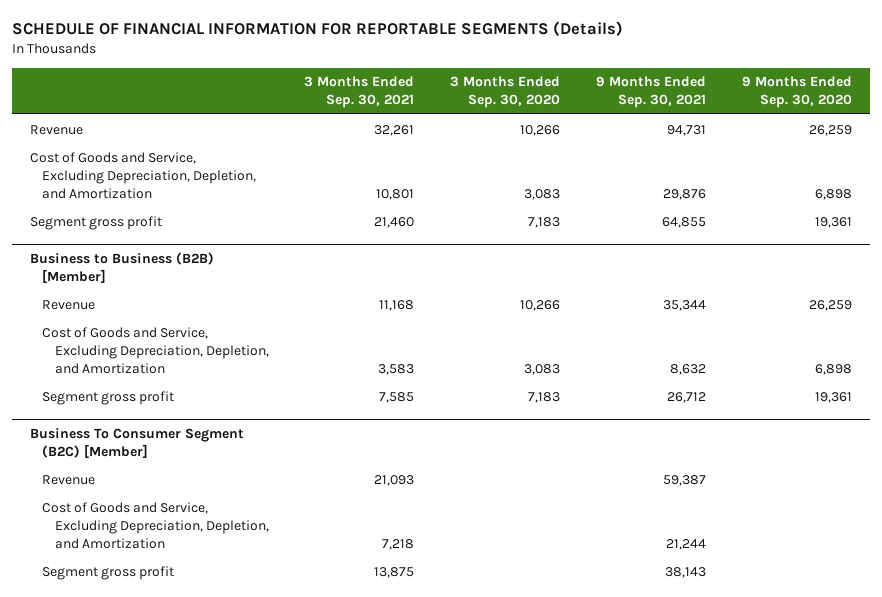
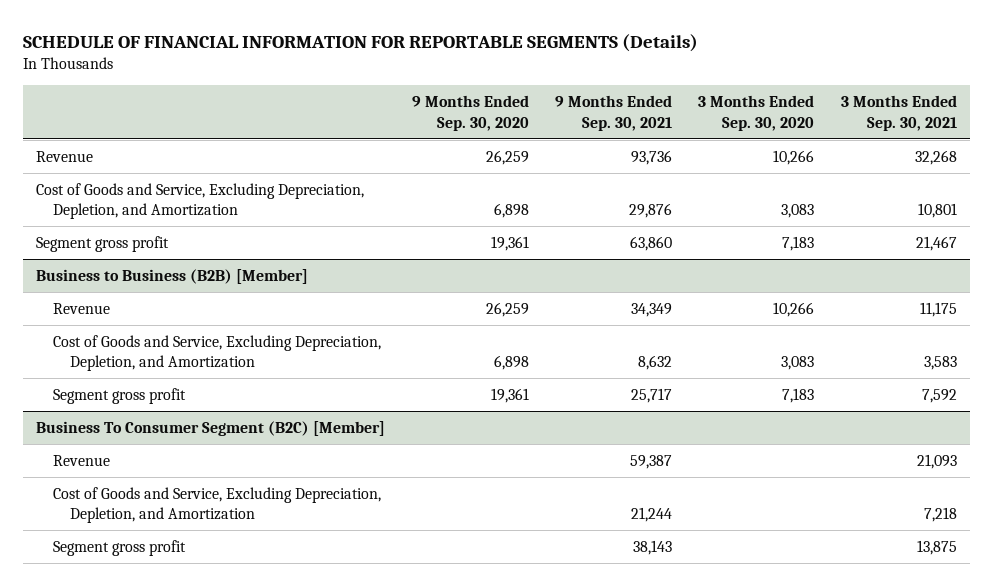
- | 3 Months Ended Sep. 30, 2021 | 3 Months Ended Sep. 30, 2020 | 9 Months Ended Sep. 30, 2021 | 9 Months Ended Sep. 30, 2020
+ | 9 Months Ended Sep. 30, 2020 | 9 Months Ended Sep. 30, 2021 | 3 Months Ended Sep. 30, 2020 | 3 Months Ended Sep. 30, 2021
- Revenue | 32,261 | 10,266 | 94,731 | 26,259
+ Revenue | 26,259 | 93,736 | 10,266 | 32,268
- Segment gross profit | 21,460 | 7,183 | 64,855 | 19,361
+ Segment gross profit | 19,361 | 63,860 | 7,183 | 21,467
@ Business to Business (B2B) [Member]
- Revenue | 11,168 | 10,266 | 35,344 | 26,259
+ Revenue | 26,259 | 34,349 | 10,266 | 11,175
- Segment gross profit | 7,585 | 7,183 | 26,712 | 19,361
+ Segment gross profit | 19,361 | 25,717 | 7,183 | 7,592

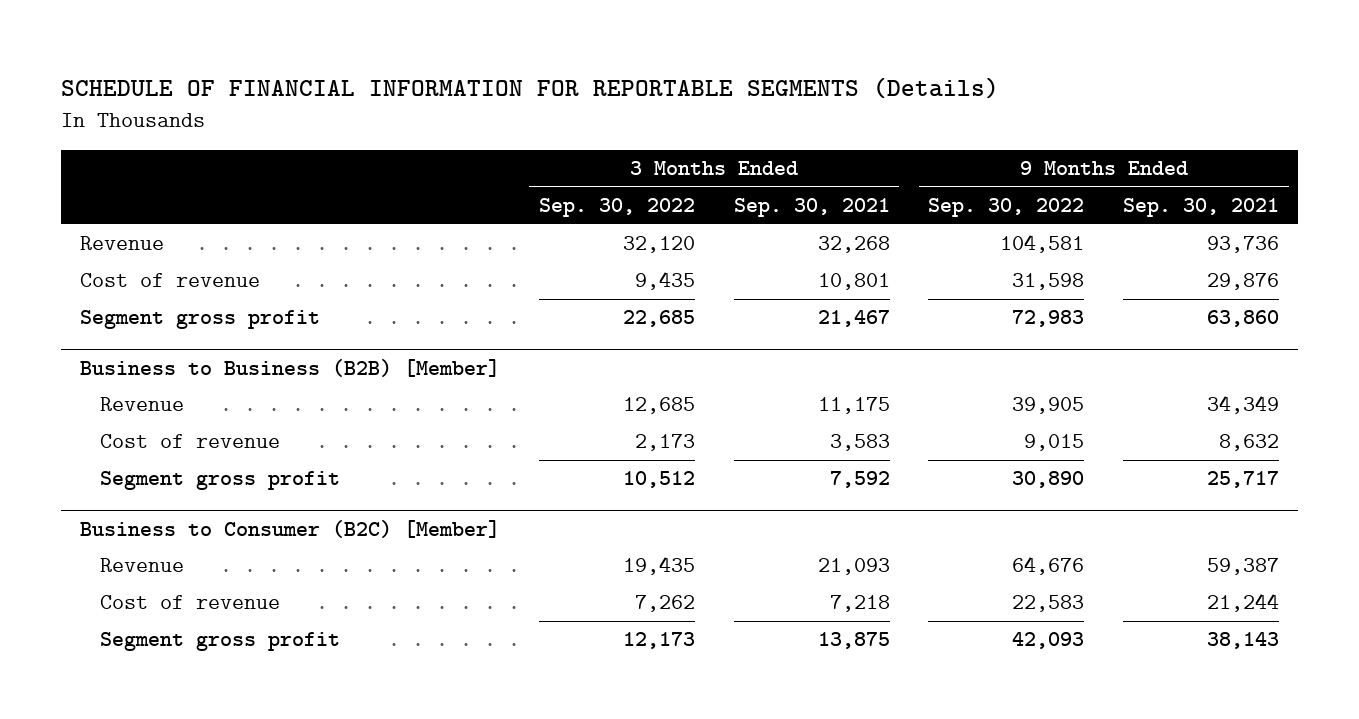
- | 9 Months Ended Sep. 30, 2020 | 9 Months Ended Sep. 30, 2021 | 3 Months Ended Sep. 30, 2020 | 3 Months Ended Sep. 30, 2021
+ | 3 Months Ended Sep. 30, 2022 | 3 Months Ended Sep. 30, 2021 | 9 Months Ended Sep. 30, 2022 | 9 Months Ended Sep. 30, 2021
- Cost of Goods and Service, Excluding Depreciation, Depletion, and Amortization | 6,898 | 29,876 | 3,083 | 10,801
+ Cost of revenue | 9,435 | 10,801 | 31,598 | 29,876
@ Business to Business (B2B) [Member]
- Cost of Goods and Service, Excluding Depreciation, Depletion, and Amortization | 6,898 | 8,632 | 3,083 | 3,583
+ Cost of revenue | 2,173 | 3,583 | 9,015 | 8,632
- Business To Consumer Segment (B2C) [Member]
+ Business to Consumer (B2C) [Member]
- Cost of Goods and Service, Excluding Depreciation, Depletion, and Amortization | | 21,244 | | 7,218
+ Cost of revenue | 7,262 | 7,218 | 22,583 | 21,244

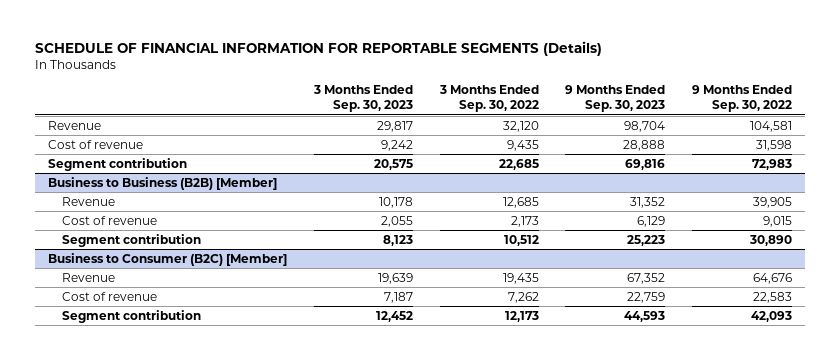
- | 3 Months Ended Sep. 30, 2022 | 3 Months Ended Sep. 30, 2021 | 9 Months Ended Sep. 30, 2022 | 9 Months Ended Sep. 30, 2021
+ | 3 Months Ended Sep. 30, 2023 | 3 Months Ended Sep. 30, 2022 | 9 Months Ended Sep. 30, 2023 | 9 Months Ended Sep. 30, 2022
- Segment gross profit | 22,685 | 21,467 | 72,983 | 63,860
+ Segment contribution | 20,575 | 22,685 | 69,816 | 72,983
@ Business to Business (B2B) [Member]
- Segment gross profit | 10,512 | 7,592 | 30,890 | 25,717
+ Segment contribution | 8,123 | 10,512 | 25,223 | 30,890
@ Business to Consumer (B2C) [Member]
- Segment gross profit | 12,173 | 13,875 | 42,093 | 38,143
+ Segment contribution | 12,452 | 12,173 | 44,593 | 42,093

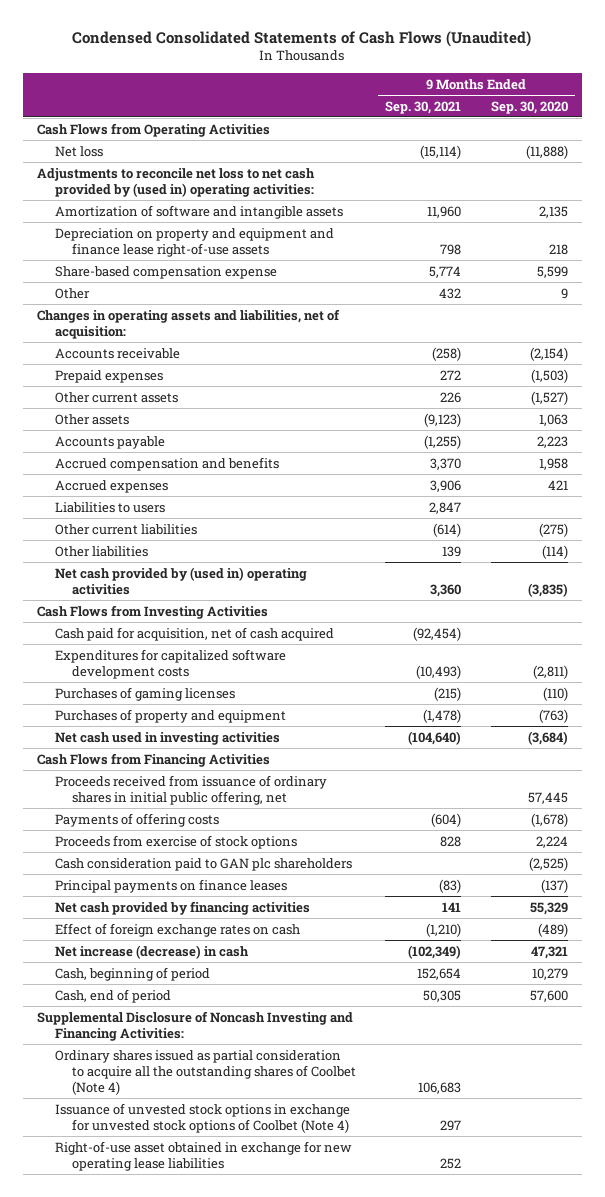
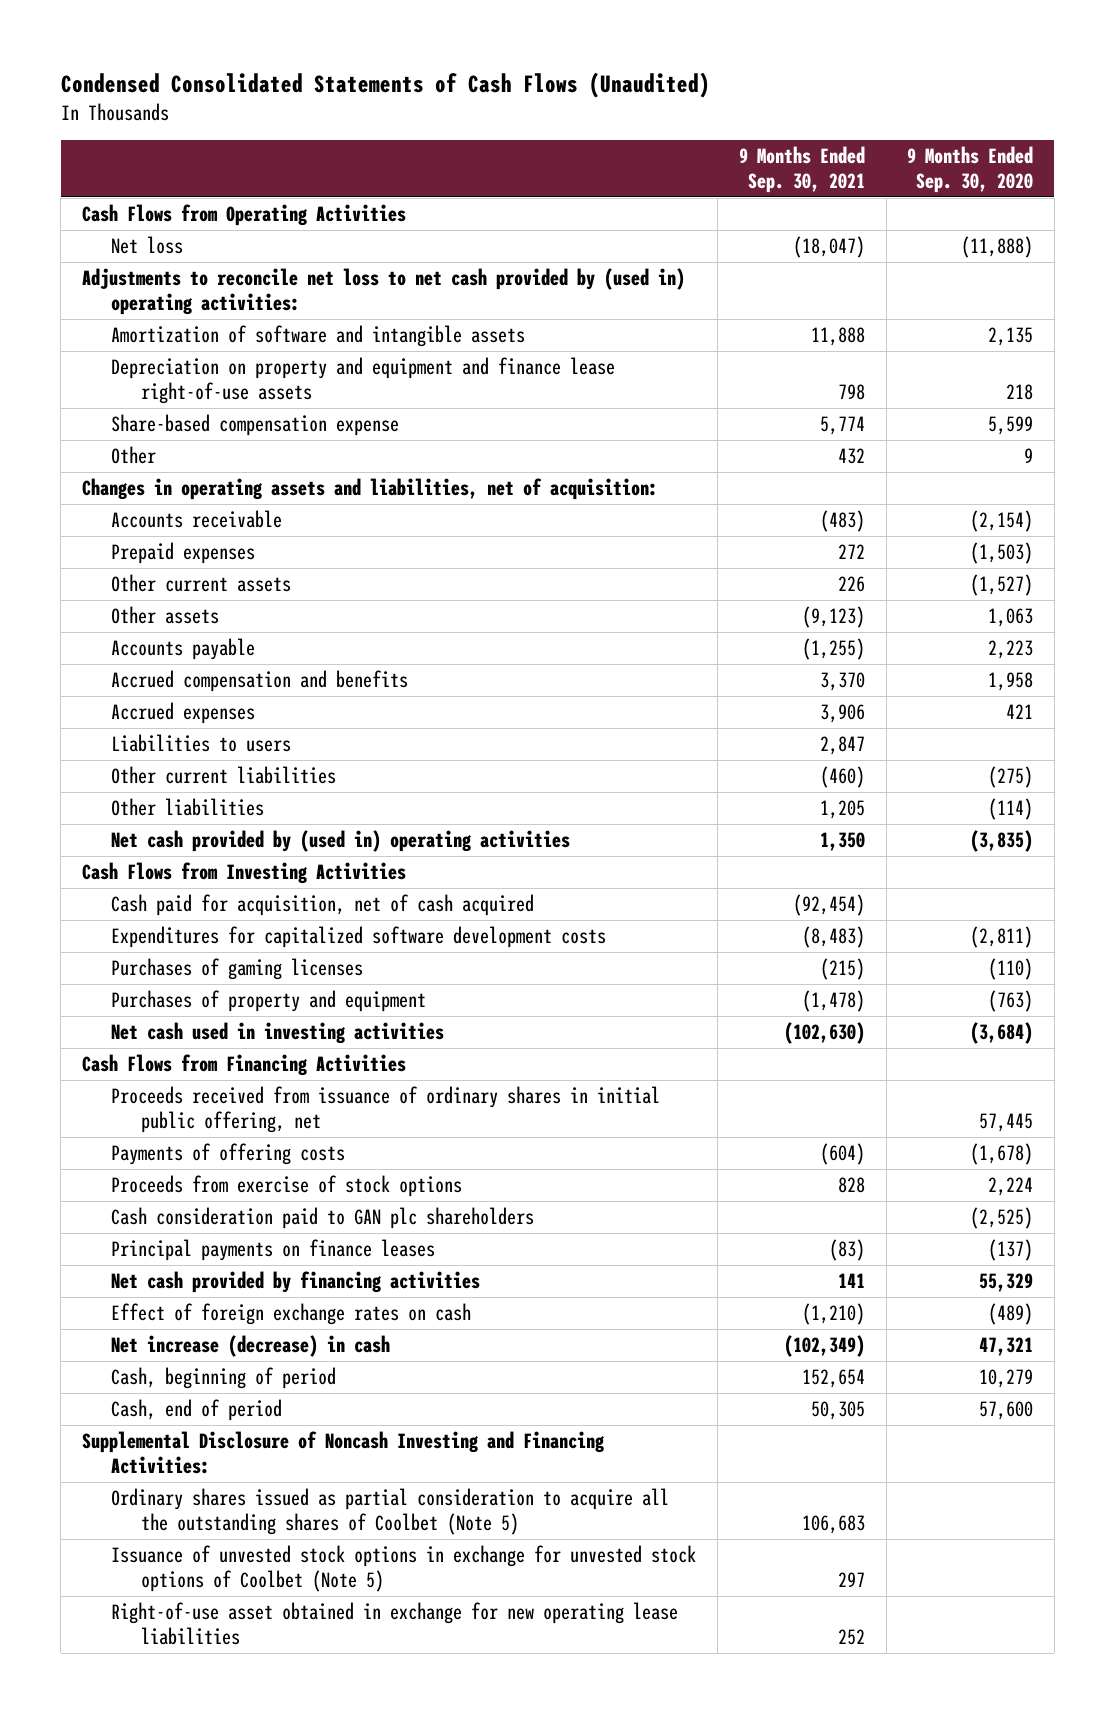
- Net loss | (15,114) | (11,888)
+ Net loss | (18,047) | (11,888)
- Amortization of software and intangible assets | 11,960 | 2,135
+ Amortization of software and intangible assets | 11,888 | 2,135
- Accounts receivable | (258) | (2,154)
+ Accounts receivable | (483) | (2,154)
- Other current liabilities | (614) | (275)
- Other liabilities | 139 | (114)
- Net cash provided by (used in) operating activities | 3,360 | (3,835)
+ Other current liabilities | (460) | (275)
+ Other liabilities | 1,205 | (114)
+ Net cash provided by (used in) operating activities | 1,350 | (3,835)
- Expenditures for capitalized software development costs | (10,493) | (2,811)
+ Expenditures for capitalized software development costs | (8,483) | (2,811)
- Net cash used in investing activities | (104,640) | (3,684)
+ Net cash used in investing activities | (102,630) | (3,684)
- Ordinary shares issued as partial consideration to acquire all the outstanding shares of Coolbet (Note 4) | 106,683 |
- Issuance of unvested stock options in exchange for unvested stock options of Coolbet (Note 4) | 297 |
+ Ordinary shares issued as partial consideration to acquire all the outstanding shares of Coolbet (Note 5) | 106,683 |
+ Issuance of unvested stock options in exchange for unvested stock options of Coolbet (Note 5) | 297 |

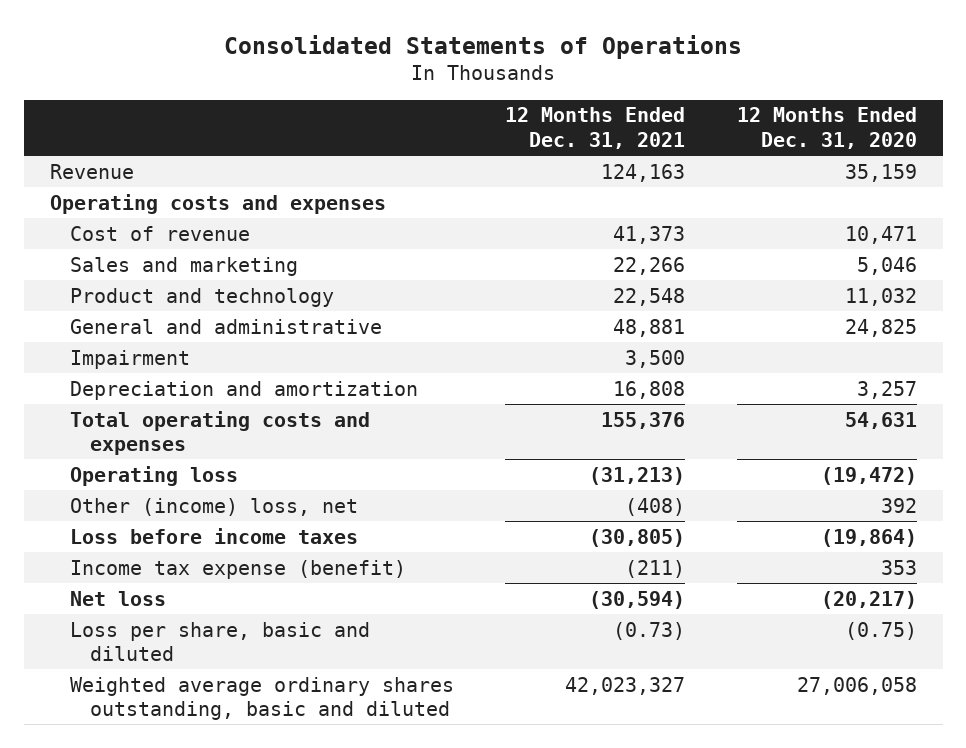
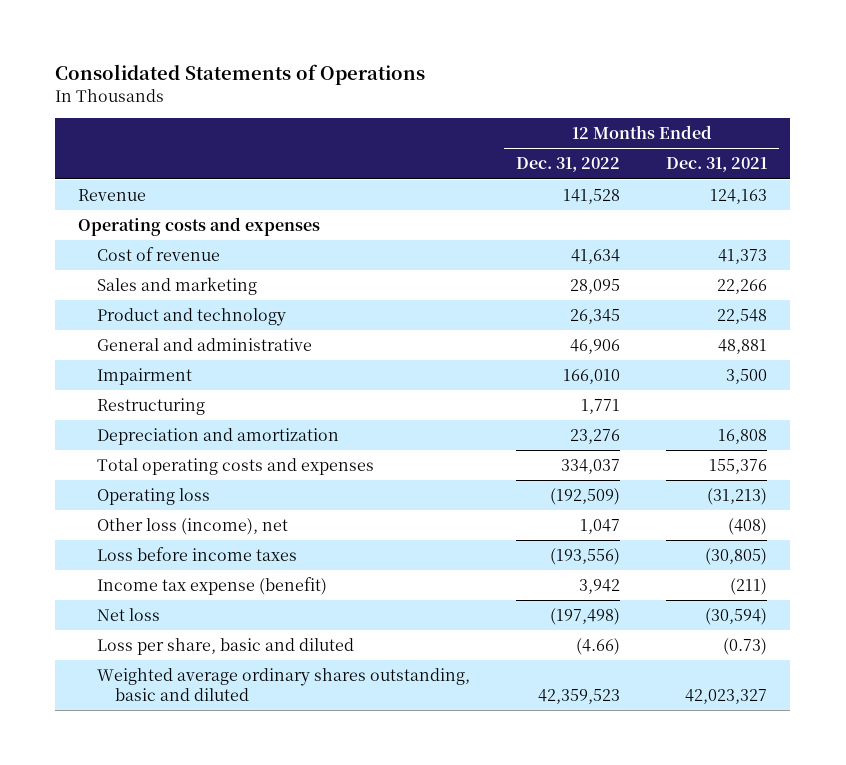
- | 12 Months Ended Dec. 31, 2021 | 12 Months Ended Dec. 31, 2020
+ | 12 Months Ended Dec. 31, 2022 | 12 Months Ended Dec. 31, 2021
+ Restructuring | 1,771 |
- Other (income) loss, net | (408) | 392
+ Other loss (income), net | 1,047 | (408)

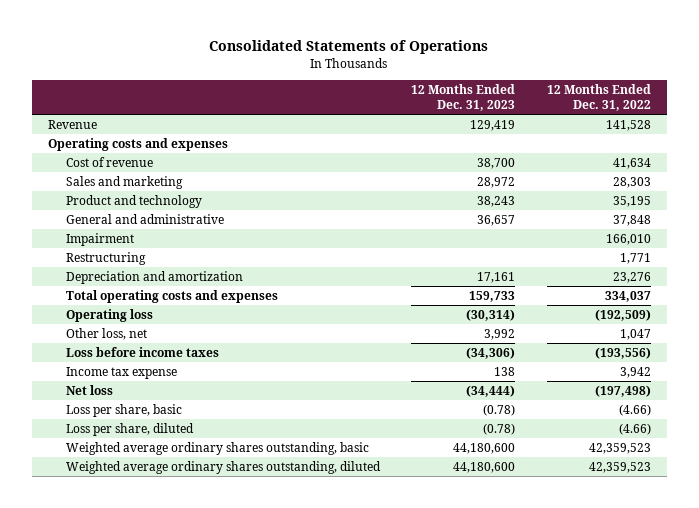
- | 12 Months Ended Dec. 31, 2022 | 12 Months Ended Dec. 31, 2021
+ | 12 Months Ended Dec. 31, 2023 | 12 Months Ended Dec. 31, 2022
- Sales and marketing | 28,095 | 22,266
- Product and technology | 26,345 | 22,548
- General and administrative | 46,906 | 48,881
+ Sales and marketing | 28,972 | 28,303
+ Product and technology | 38,243 | 35,195
+ General and administrative | 36,657 | 37,848
- Other loss (income), net | 1,047 | (408)
+ Other loss, net | 3,992 | 1,047
- Income tax expense (benefit) | 3,942 | (211)
+ Income tax expense | 138 | 3,942
- Loss per share, basic and diluted | (4.66) | (0.73)
- Weighted average ordinary shares outstanding, basic and diluted | 42,359,523 | 42,023,327
+ Loss per share, basic | (0.78) | (4.66)
+ Loss per share, diluted | (0.78) | (4.66)
+ Weighted average ordinary shares outstanding, basic | 44,180,600 | 42,359,523
+ Weighted average ordinary shares outstanding, diluted | 44,180,600 | 42,359,523

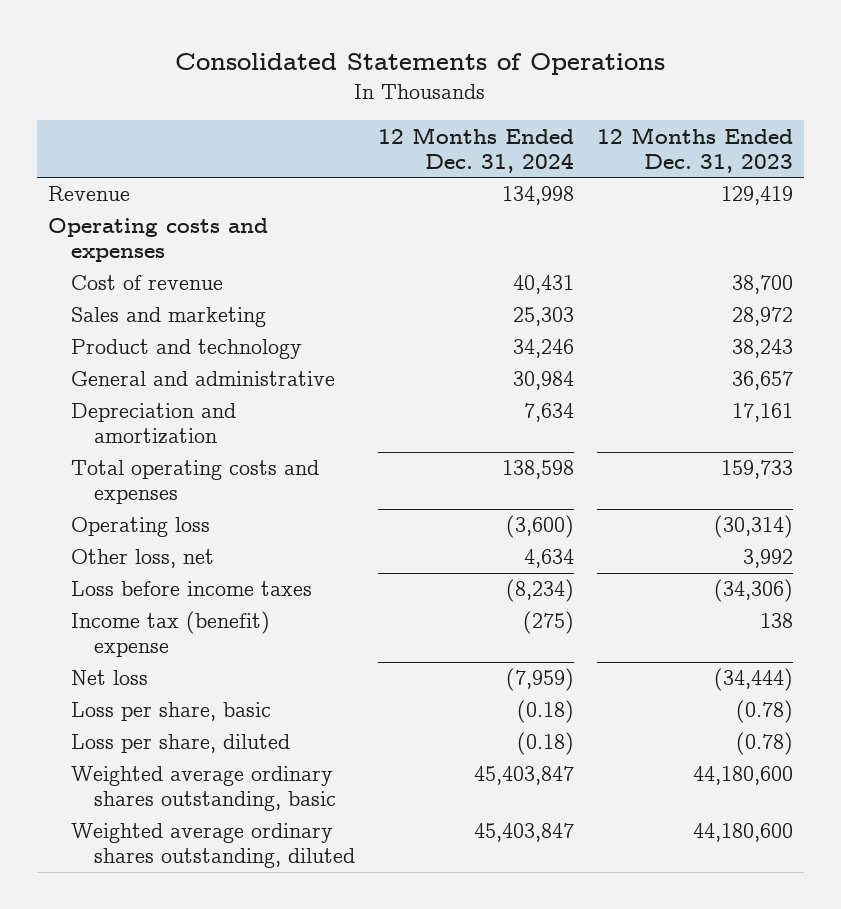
- | 12 Months Ended Dec. 31, 2023 | 12 Months Ended Dec. 31, 2022
+ | 12 Months Ended Dec. 31, 2024 | 12 Months Ended Dec. 31, 2023
- Impairment | | 166,010
- Restructuring | | 1,771
- Income tax expense | 138 | 3,942
+ Income tax (benefit) expense | (275) | 138

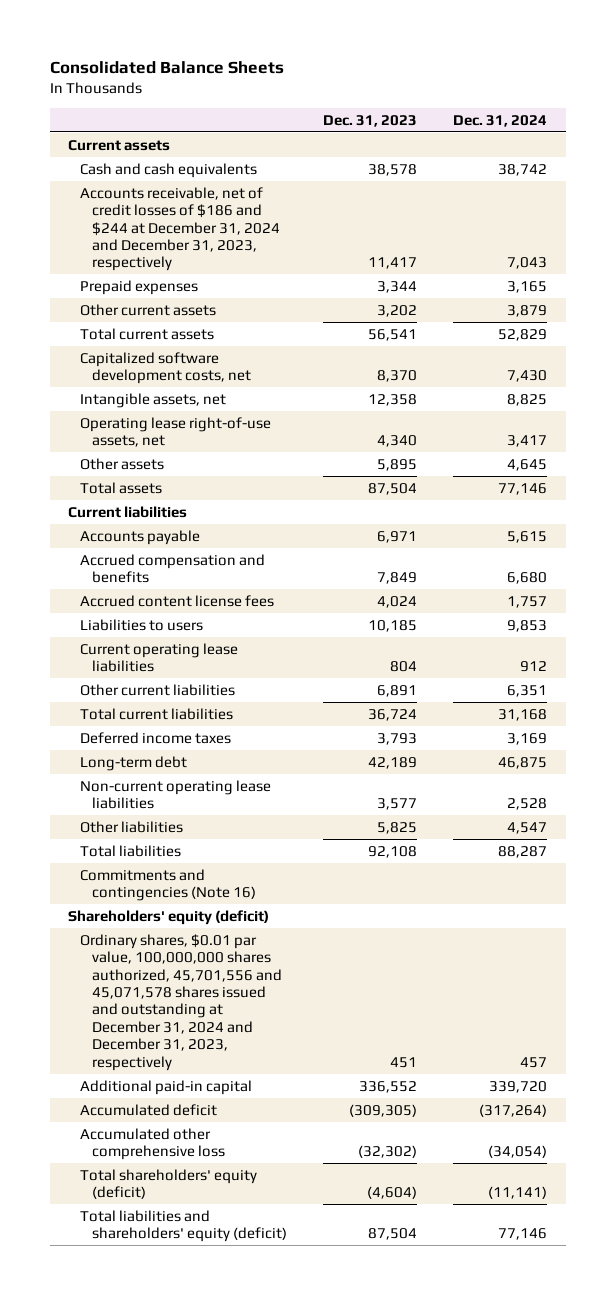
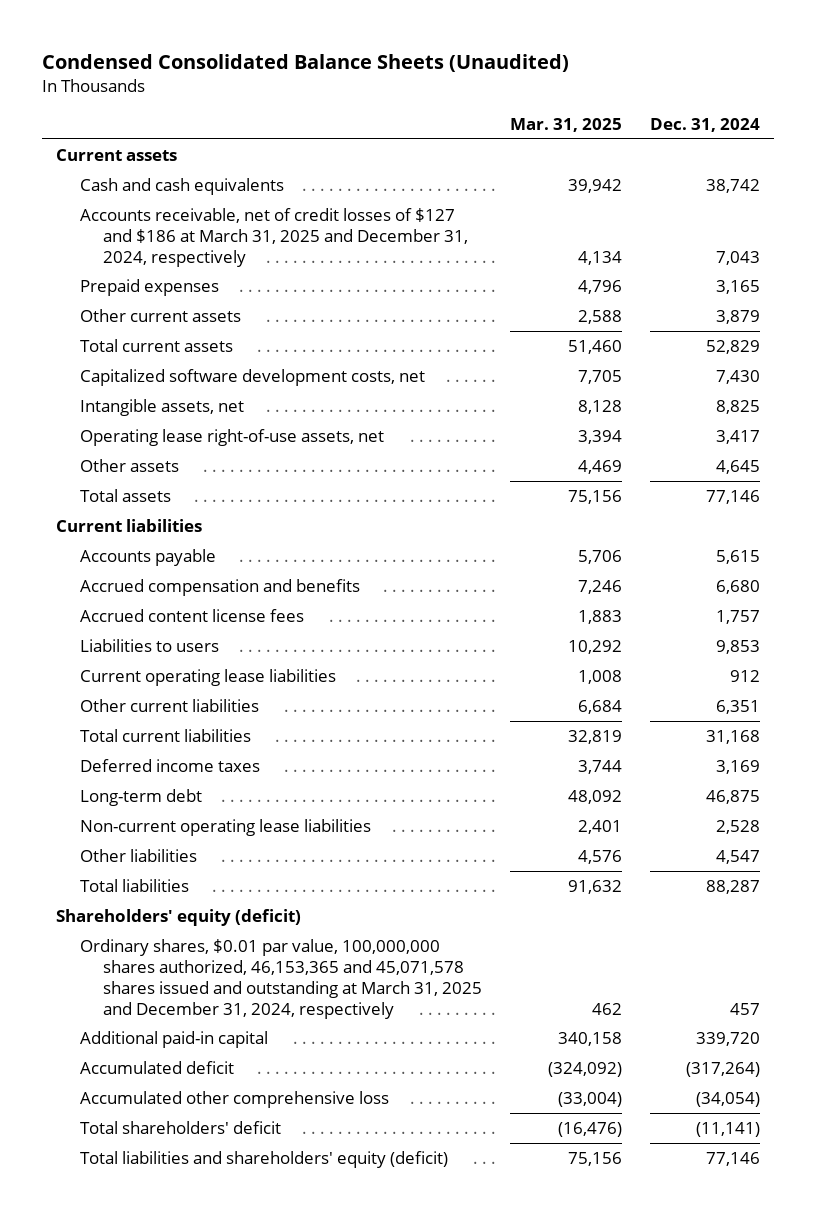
- Consolidated Balance Sheets
+ Condensed Consolidated Balance Sheets (Unaudited)
- | Dec. 31, 2023 | Dec. 31, 2024
+ | Mar. 31, 2025 | Dec. 31, 2024
- Accounts receivable, net of credit losses of $186 and $244 at December 31, 2024 and December 31, 2023, respectively | 11,417 | 7,043
+ Accounts receivable, net of credit losses of $127 and $186 at March 31, 2025 and December 31, 2024, respectively | 4,134 | 7,043
- Commitments and contingencies (Note 16)
- Ordinary shares, $0.01 par value, 100,000,000 shares authorized, 45,701,556 and 45,071,578 shares issued and outstanding at December 31, 2024 and December 31, 2023, respectively | 451 | 457
+ Ordinary shares, $0.01 par value, 100,000,000 shares authorized, 46,153,365 and 45,071,578 shares issued and outstanding at March 31, 2025 and December 31, 2024, respectively | 462 | 457
- Total shareholders' equity (deficit) | (4,604) | (11,141)
+ Total shareholders' deficit | (16,476) | (11,141)

